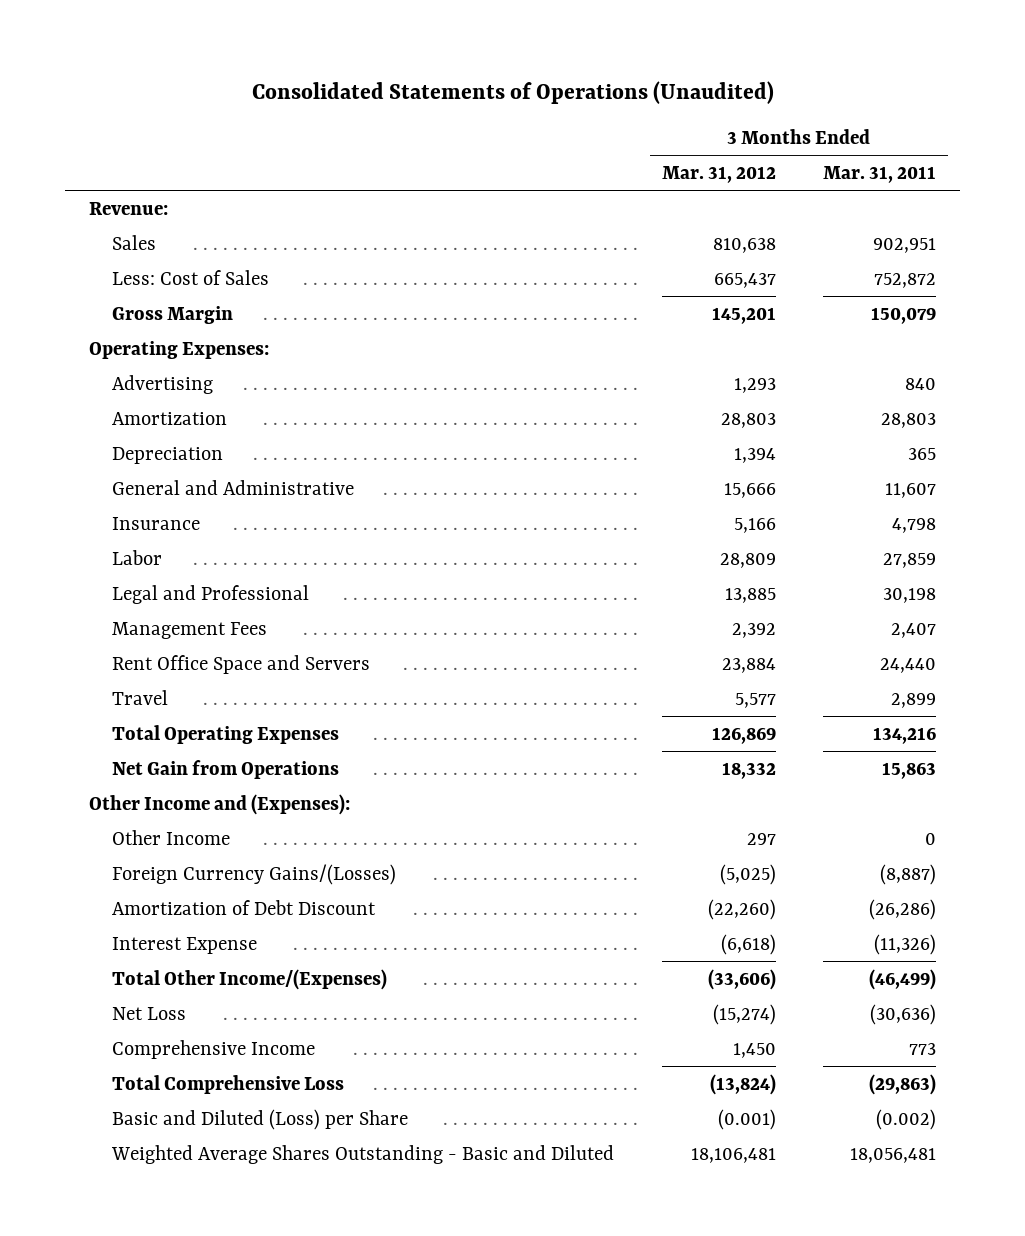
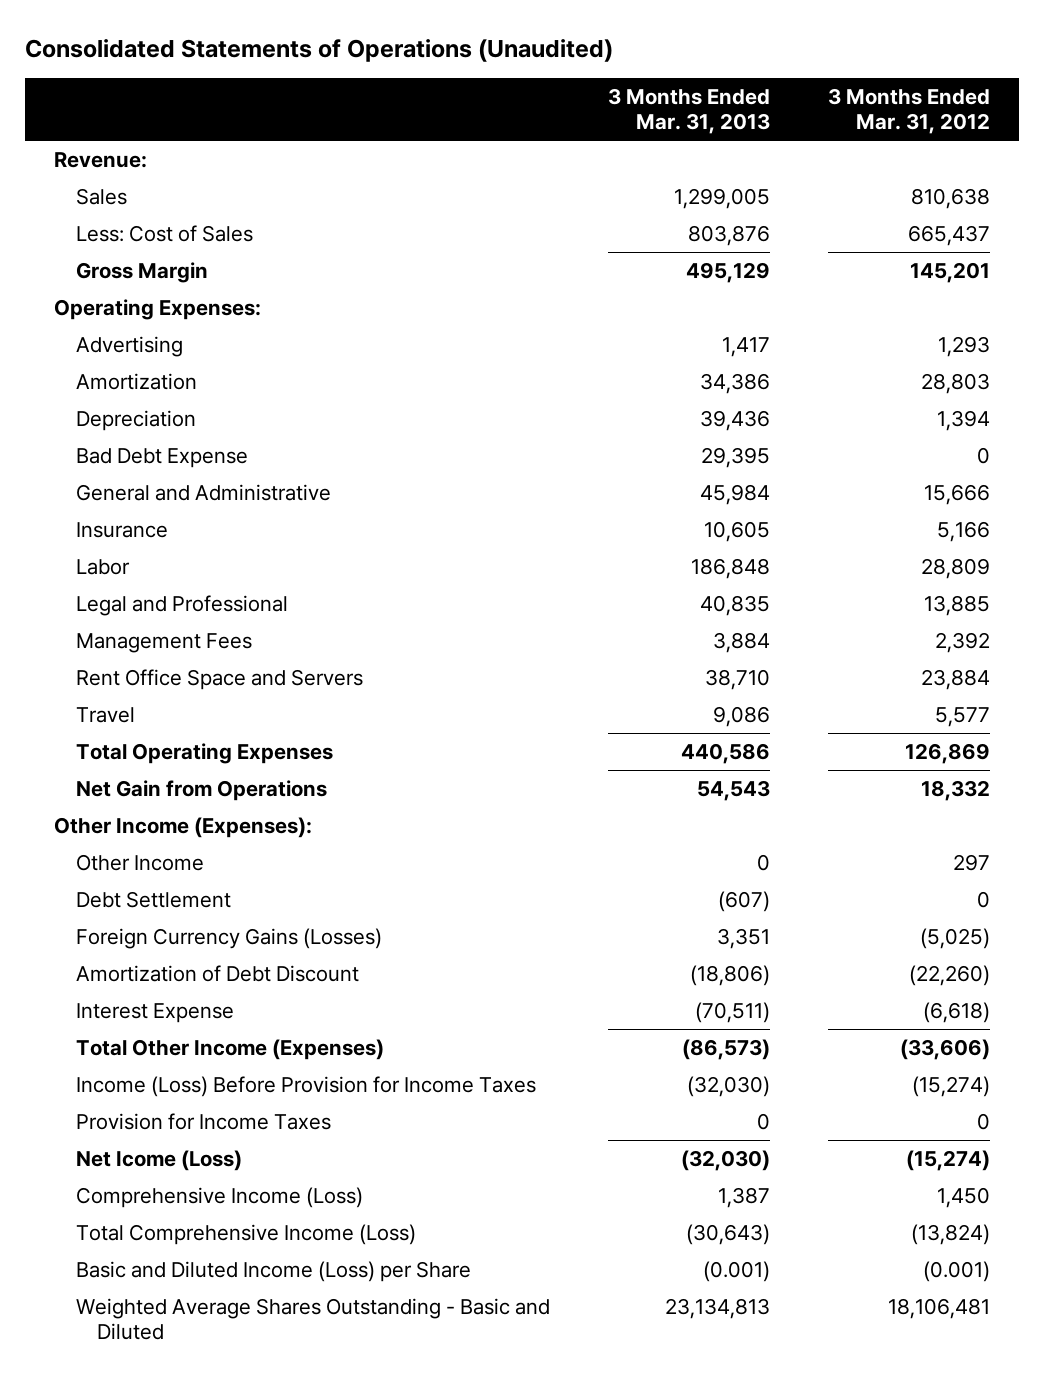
- | 3 Months Ended Mar. 31, 2012 | 3 Months Ended Mar. 31, 2011
+ | 3 Months Ended Mar. 31, 2013 | 3 Months Ended Mar. 31, 2012
+ Bad Debt Expense | 29,395 | 0
- Other Income and (Expenses):
+ Other Income (Expenses):
- Foreign Currency Gains/(Losses) | (5,025) | (8,887)
+ Debt Settlement | (607) | 0
+ Foreign Currency Gains (Losses) | 3,351 | (5,025)
- Total Other Income/(Expenses) | (33,606) | (46,499)
- Net Loss | (15,274) | (30,636)
- Comprehensive Income | 1,450 | 773
- Total Comprehensive Loss | (13,824) | (29,863)
- Basic and Diluted (Loss) per Share | (0.001) | (0.002)
+ Total Other Income (Expenses) | (86,573) | (33,606)
+ Income (Loss) Before Provision for Income Taxes | (32,030) | (15,274)
+ Provision for Income Taxes | 0 | 0
+ Net Icome (Loss) | (32,030) | (15,274)
+ Comprehensive Income (Loss) | 1,387 | 1,450
+ Total Comprehensive Income (Loss) | (30,643) | (13,824)
+ Basic and Diluted Income (Loss) per Share | (0.001) | (0.001)

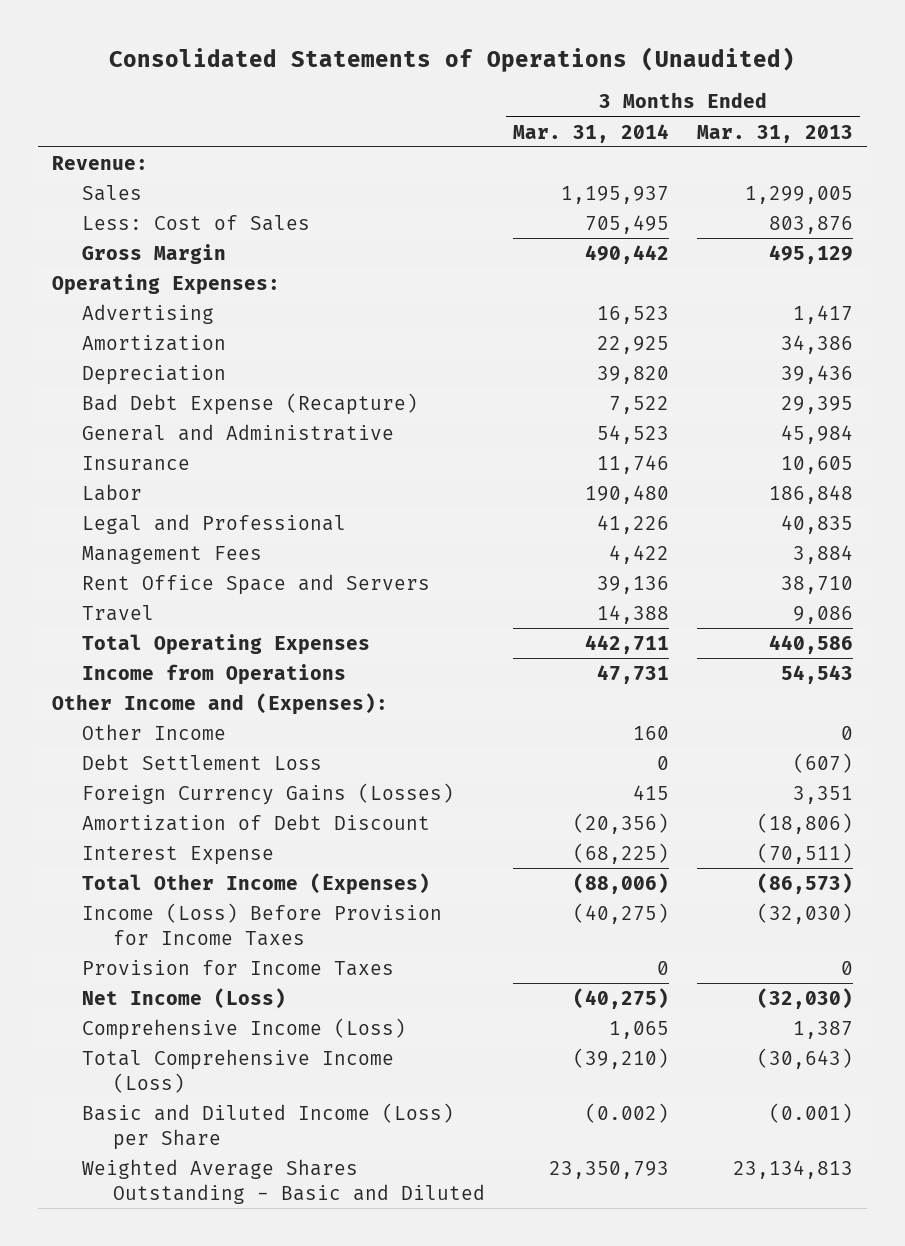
- | 3 Months Ended Mar. 31, 2013 | 3 Months Ended Mar. 31, 2012
+ | 3 Months Ended Mar. 31, 2014 | 3 Months Ended Mar. 31, 2013
- Bad Debt Expense | 29,395 | 0
+ Bad Debt Expense (Recapture) | 7,522 | 29,395
- Net Gain from Operations | 54,543 | 18,332
- Other Income (Expenses):
+ Income from Operations | 47,731 | 54,543
+ Other Income and (Expenses):
- Debt Settlement | (607) | 0
+ Debt Settlement Loss | 0 | (607)
- Net Icome (Loss) | (32,030) | (15,274)
+ Net Income (Loss) | (40,275) | (32,030)

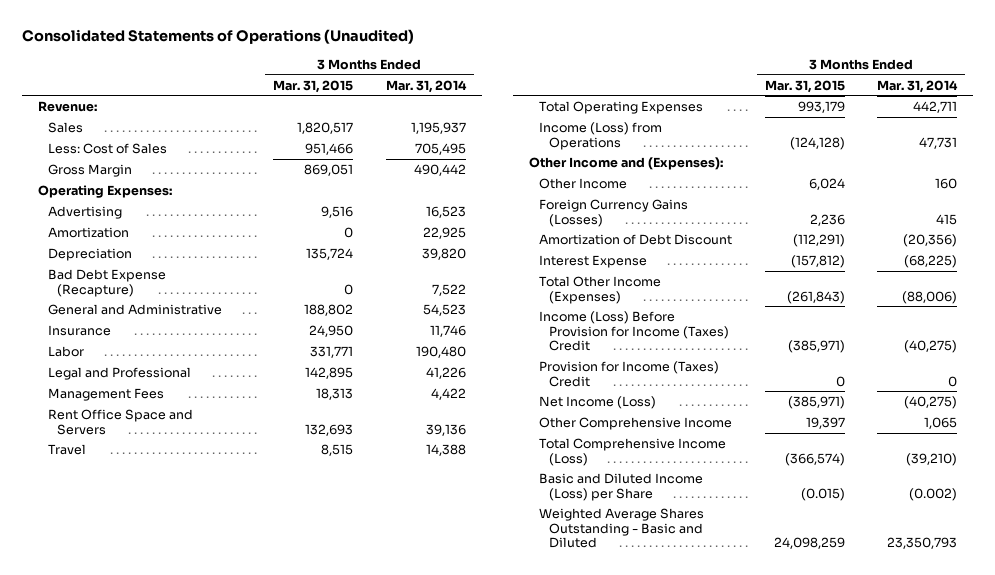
- | 3 Months Ended Mar. 31, 2014 | 3 Months Ended Mar. 31, 2013
+ | 3 Months Ended Mar. 31, 2015 | 3 Months Ended Mar. 31, 2014
- Income from Operations | 47,731 | 54,543
+ Income (Loss) from Operations | (124,128) | 47,731
- Debt Settlement Loss | 0 | (607)
- Income (Loss) Before Provision for Income Taxes | (40,275) | (32,030)
- Provision for Income Taxes | 0 | 0
+ Income (Loss) Before Provision for Income (Taxes) Credit | (385,971) | (40,275)
+ Provision for Income (Taxes) Credit | 0 | 0
- Comprehensive Income (Loss) | 1,065 | 1,387
+ Other Comprehensive Income | 19,397 | 1,065

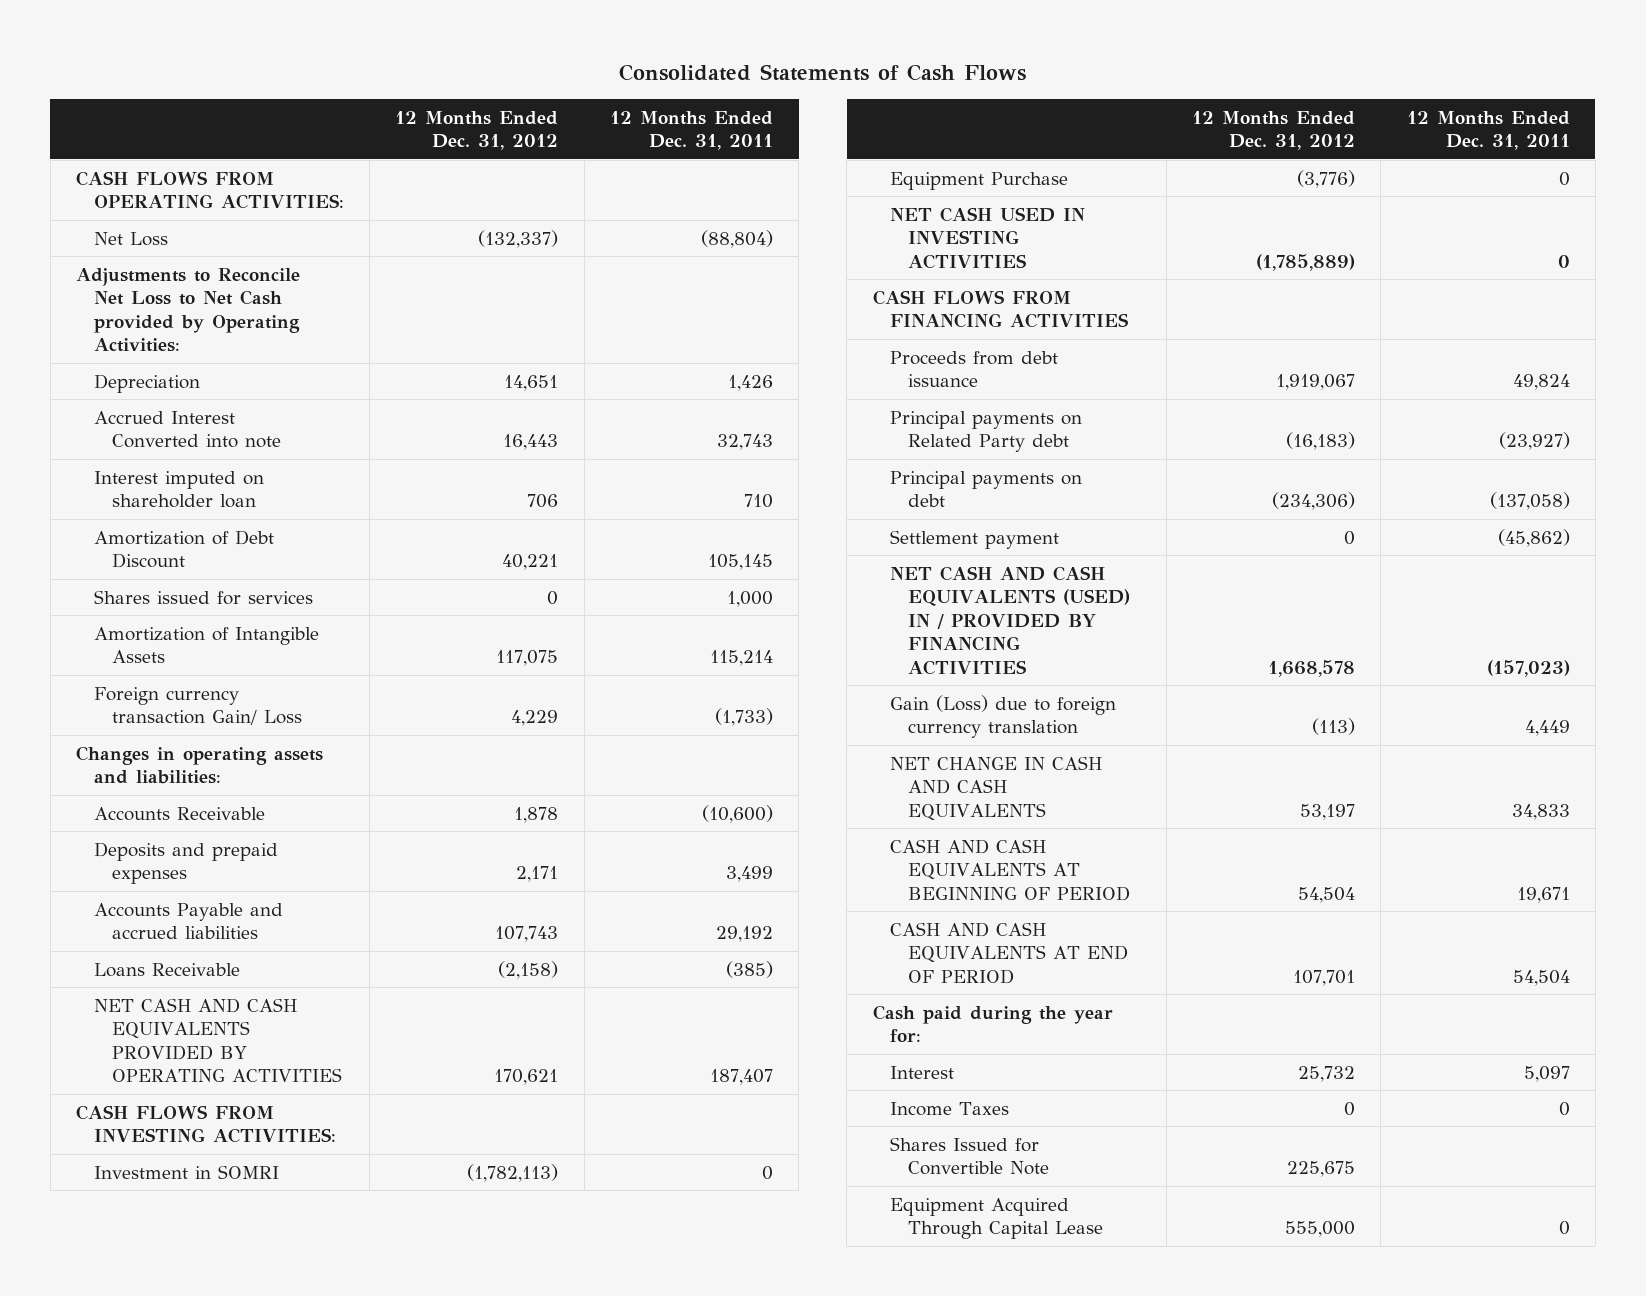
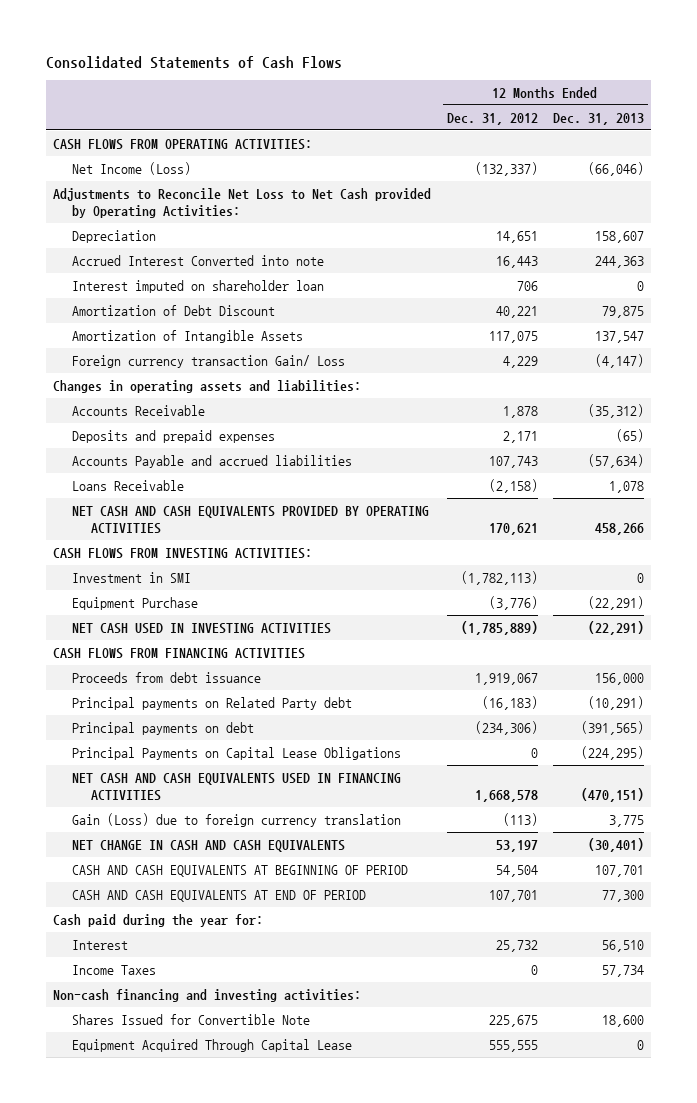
- | 12 Months Ended Dec. 31, 2012 | 12 Months Ended Dec. 31, 2011
+ | 12 Months Ended Dec. 31, 2012 | 12 Months Ended Dec. 31, 2013
- Net Loss | (132,337) | (88,804)
+ Net Income (Loss) | (132,337) | (66,046)
- Shares issued for services | 0 | 1,000
- Investment in SOMRI | (1,782,113) | 0
+ Investment in SMI | (1,782,113) | 0
- Settlement payment | 0 | (45,862)
- NET CASH AND CASH EQUIVALENTS (USED) IN / PROVIDED BY FINANCING ACTIVITIES | 1,668,578 | (157,023)
+ Principal Payments on Capital Lease Obligations | 0 | (224,295)
+ NET CASH AND CASH EQUIVALENTS USED IN FINANCING ACTIVITIES | 1,668,578 | (470,151)
+ Non-cash financing and investing activities:
- Equipment Acquired Through Capital Lease | 555,000 | 0
+ Equipment Acquired Through Capital Lease | 555,555 | 0

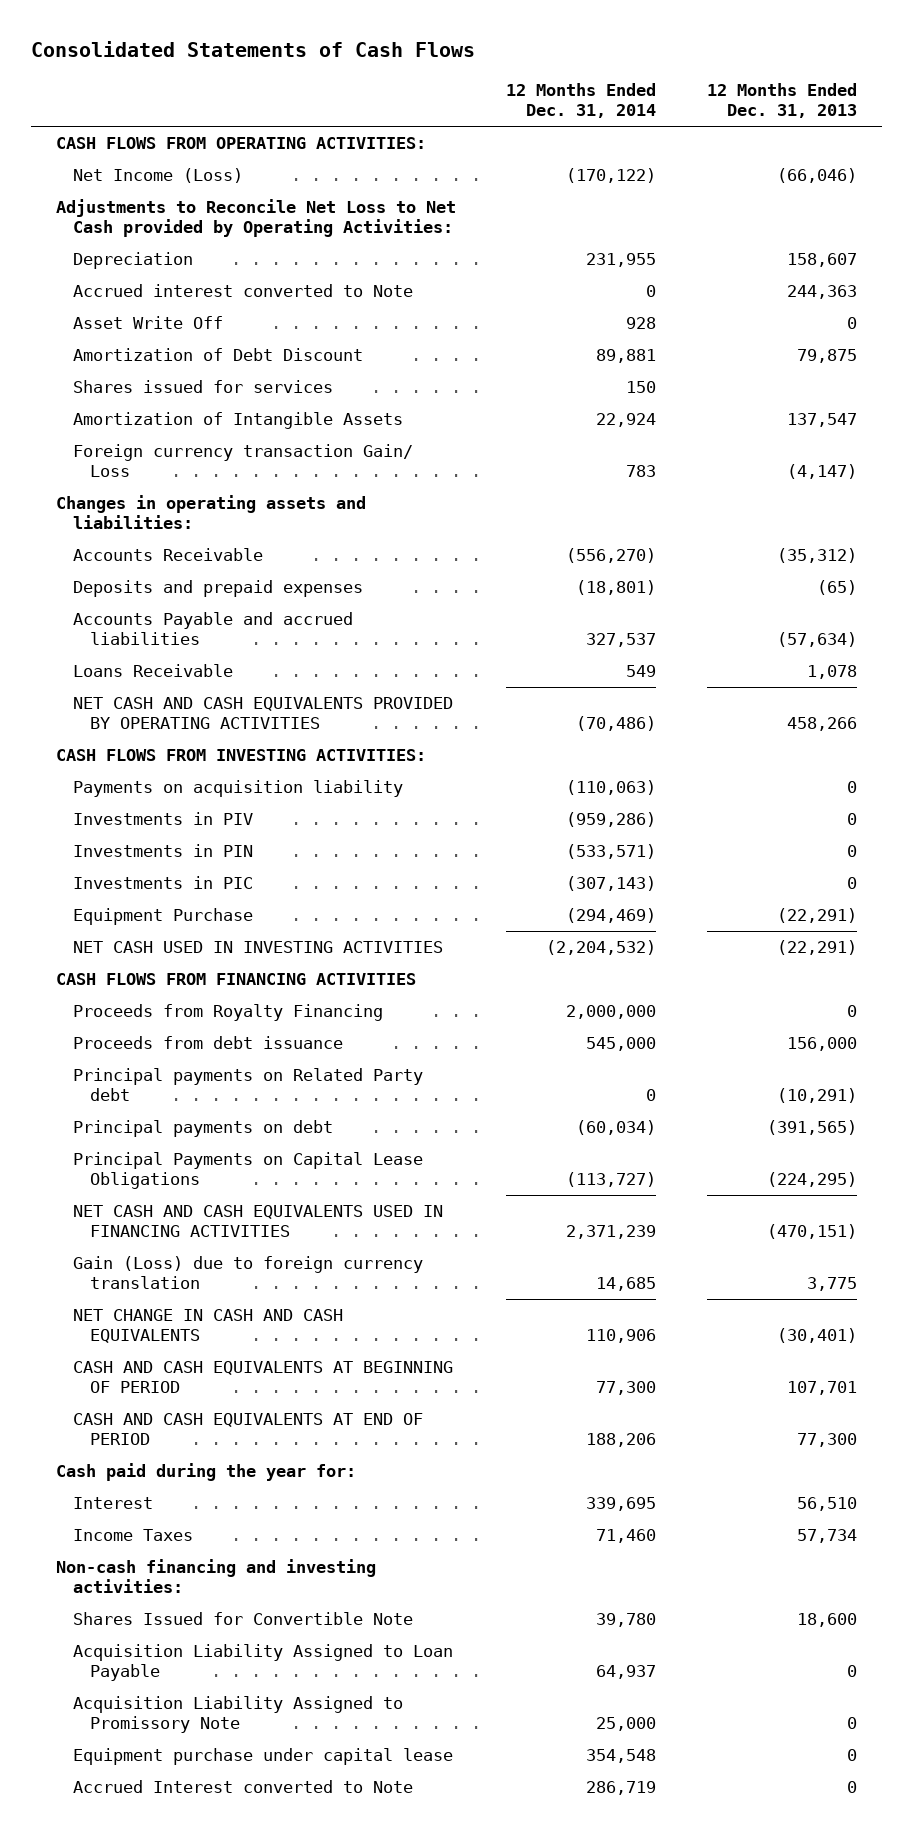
- | 12 Months Ended Dec. 31, 2012 | 12 Months Ended Dec. 31, 2013
+ | 12 Months Ended Dec. 31, 2014 | 12 Months Ended Dec. 31, 2013
- Accrued Interest Converted into note | 16,443 | 244,363
- Interest imputed on shareholder loan | 706 | 0
+ Accrued interest converted to Note | 0 | 244,363
+ Asset Write Off | 928 | 0
+ Shares issued for services | 150 |
- Investment in SMI | (1,782,113) | 0
+ Payments on acquisition liability | (110,063) | 0
+ Investments in PIV | (959,286) | 0
+ Investments in PIN | (533,571) | 0
+ Investments in PIC | (307,143) | 0
+ Proceeds from Royalty Financing | 2,000,000 | 0
- Equipment Acquired Through Capital Lease | 555,555 | 0
+ Acquisition Liability Assigned to Loan Payable | 64,937 | 0
+ Acquisition Liability Assigned to Promissory Note | 25,000 | 0
+ Equipment purchase under capital lease | 354,548 | 0
+ Accrued Interest converted to Note | 286,719 | 0

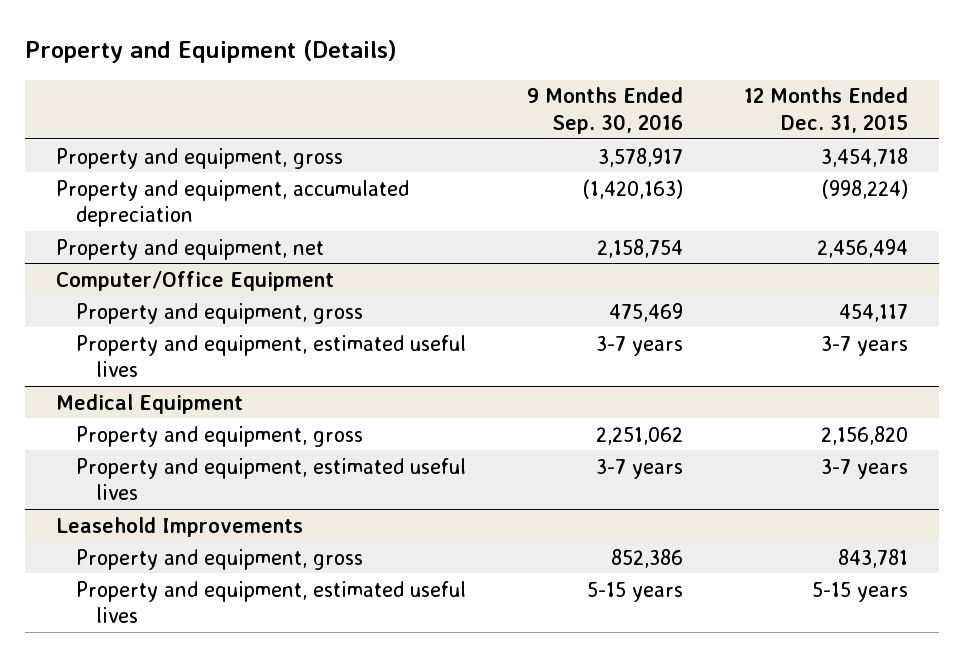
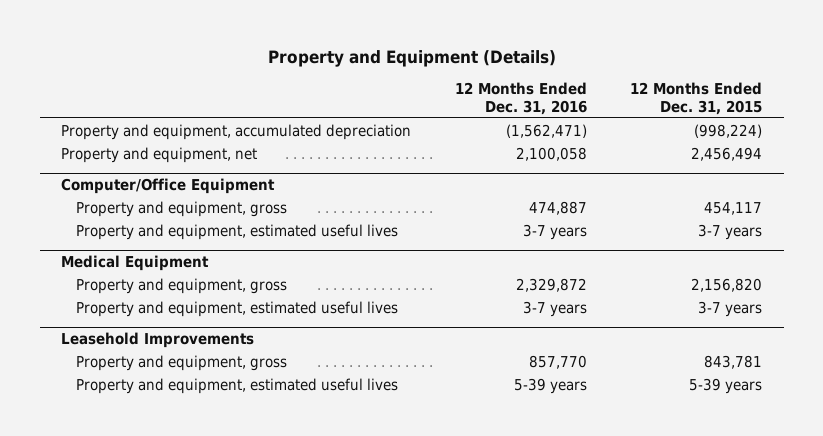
- | 9 Months Ended Sep. 30, 2016 | 12 Months Ended Dec. 31, 2015
+ | 12 Months Ended Dec. 31, 2016 | 12 Months Ended Dec. 31, 2015
- Property and equipment, gross | 3,578,917 | 3,454,718
@ Leasehold Improvements
- Property and equipment, estimated useful lives | 5-15 years | 5-15 years
+ Property and equipment, estimated useful lives | 5-39 years | 5-39 years

